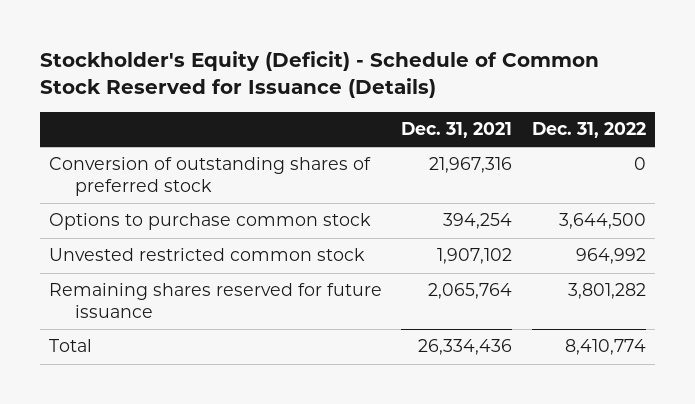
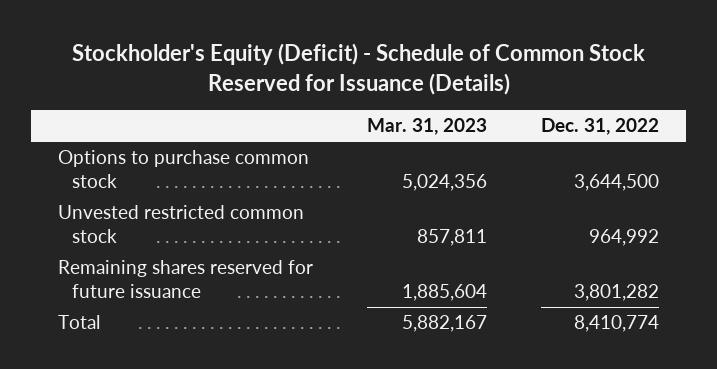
- | Dec. 31, 2021 | Dec. 31, 2022
+ | Mar. 31, 2023 | Dec. 31, 2022
- Conversion of outstanding shares of preferred stock | 21,967,316 | 0

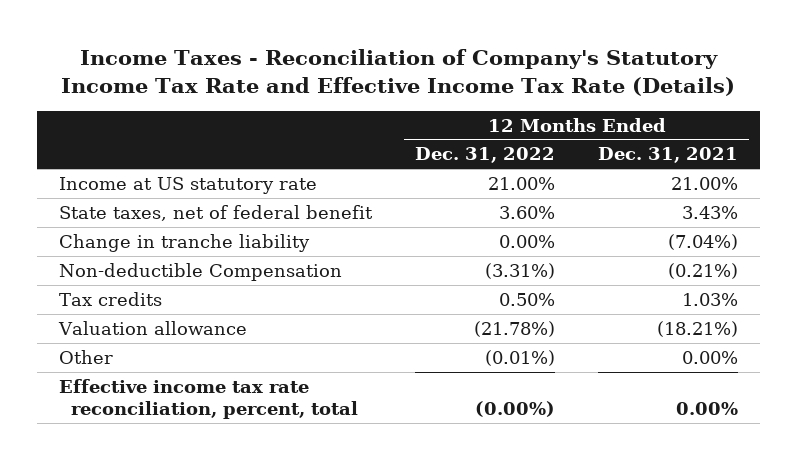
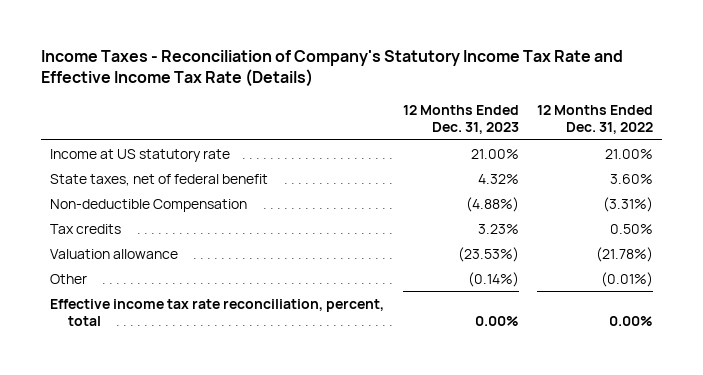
- | 12 Months Ended Dec. 31, 2022 | 12 Months Ended Dec. 31, 2021
+ | 12 Months Ended Dec. 31, 2023 | 12 Months Ended Dec. 31, 2022
- Change in tranche liability | 0.00% | (7.04%)
- Effective income tax rate reconciliation, percent, total | (0.00%) | 0.00%
+ Effective income tax rate reconciliation, percent, total | 0.00% | 0.00%

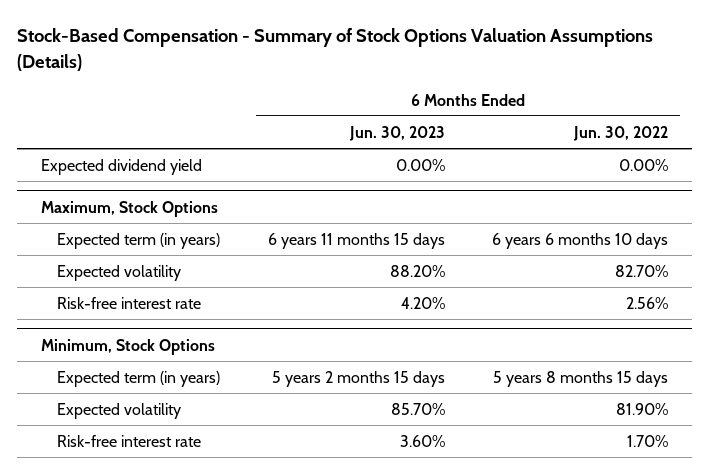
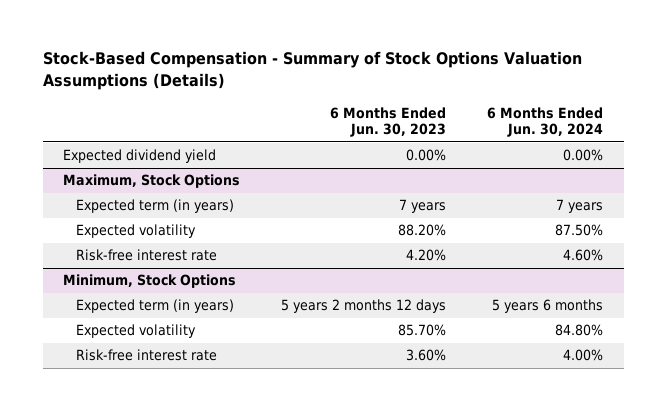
- | 6 Months Ended Jun. 30, 2023 | 6 Months Ended Jun. 30, 2022
+ | 6 Months Ended Jun. 30, 2023 | 6 Months Ended Jun. 30, 2024
@ Maximum, Stock Options
- Expected term (in years) | 6 years 11 months 15 days | 6 years 6 months 10 days
+ Expected term (in years) | 7 years | 7 years
@ Minimum, Stock Options
- Expected term (in years) | 5 years 2 months 15 days | 5 years 8 months 15 days
+ Expected term (in years) | 5 years 2 months 12 days | 5 years 6 months

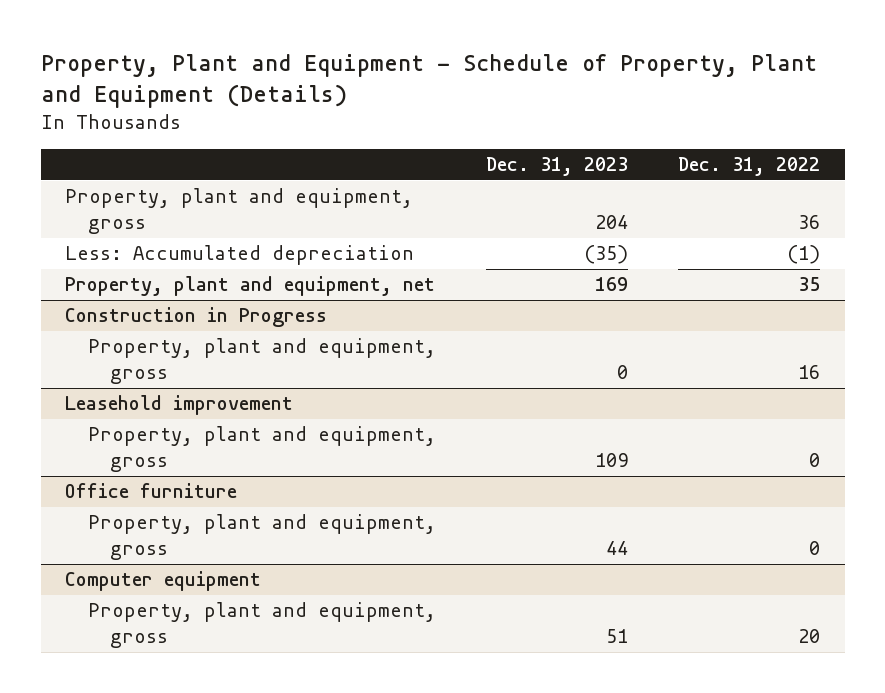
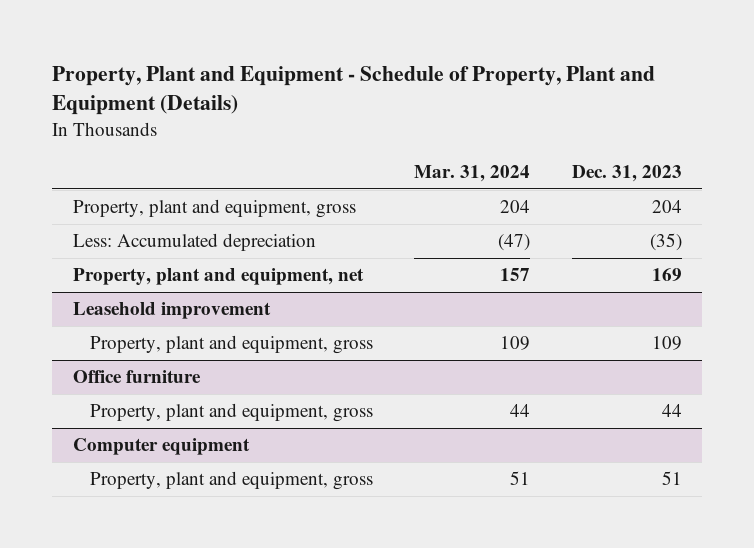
- | Dec. 31, 2023 | Dec. 31, 2022
+ | Mar. 31, 2024 | Dec. 31, 2023
- Construction in Progress
- Property, plant and equipment, gross | 0 | 16

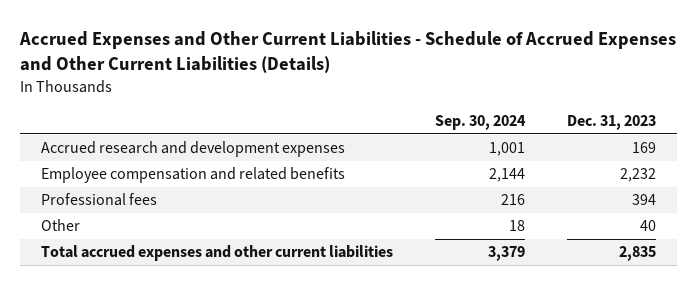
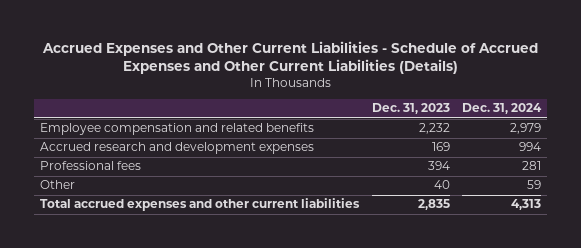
- | Sep. 30, 2024 | Dec. 31, 2023
+ | Dec. 31, 2023 | Dec. 31, 2024
moved down: Accrued research and development expenses | 169 | 994

